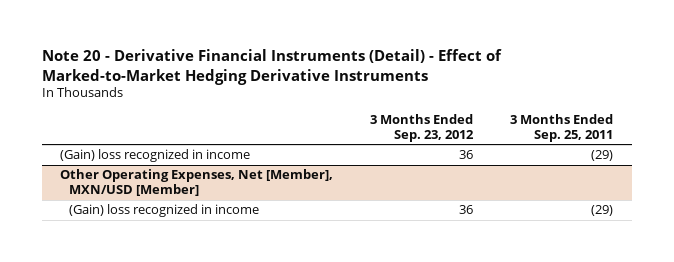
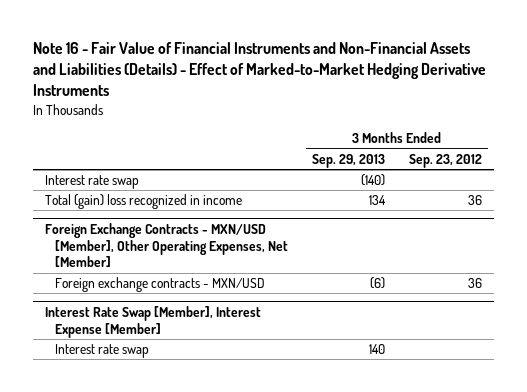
- Note 20 - Derivative Financial Instruments (Detail) - Effect of Marked-to-Market Hedging Derivative Instruments
+ Note 16 - Fair Value of Financial Instruments and Non-Financial Assets and Liabilities (Details) - Effect of Marked-to-Market Hedging Derivative Instruments
- | 3 Months Ended Sep. 23, 2012 | 3 Months Ended Sep. 25, 2011
+ | 3 Months Ended Sep. 29, 2013 | 3 Months Ended Sep. 23, 2012
- (Gain) loss recognized in income | 36 | (29)
- Other Operating Expenses, Net [Member], MXN/USD [Member]
- (Gain) loss recognized in income | 36 | (29)
+ Interest rate swap | (140) |
+ Total (gain) loss recognized in income | 134 | 36
+ Foreign Exchange Contracts - MXN/USD [Member], Other Operating Expenses, Net [Member]
+ Foreign exchange contracts - MXN/USD | (6) | 36
+ Interest Rate Swap [Member], Interest Expense [Member]
+ Interest rate swap | 140 |

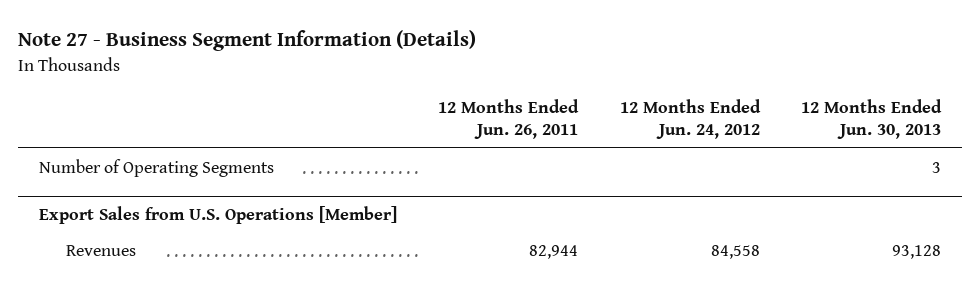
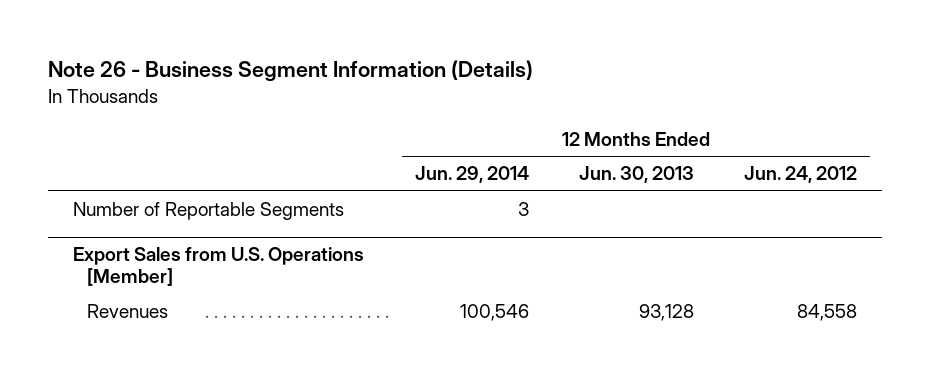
- Note 27 - Business Segment Information (Details)
+ Note 26 - Business Segment Information (Details)
- | 12 Months Ended Jun. 26, 2011 | 12 Months Ended Jun. 24, 2012 | 12 Months Ended Jun. 30, 2013
+ | 12 Months Ended Jun. 29, 2014 | 12 Months Ended Jun. 30, 2013 | 12 Months Ended Jun. 24, 2012
- Number of Operating Segments | | | 3
+ Number of Reportable Segments | 3 | |

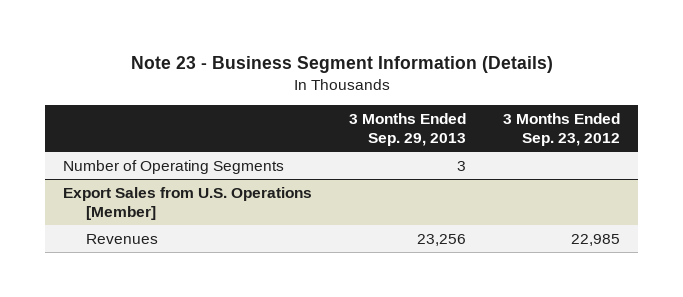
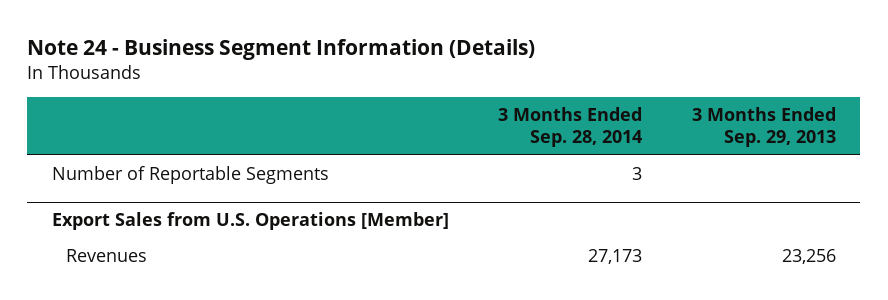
- Note 23 - Business Segment Information (Details)
+ Note 24 - Business Segment Information (Details)
- | 3 Months Ended Sep. 29, 2013 | 3 Months Ended Sep. 23, 2012
+ | 3 Months Ended Sep. 28, 2014 | 3 Months Ended Sep. 29, 2013
- Number of Operating Segments | 3 |
+ Number of Reportable Segments | 3 |

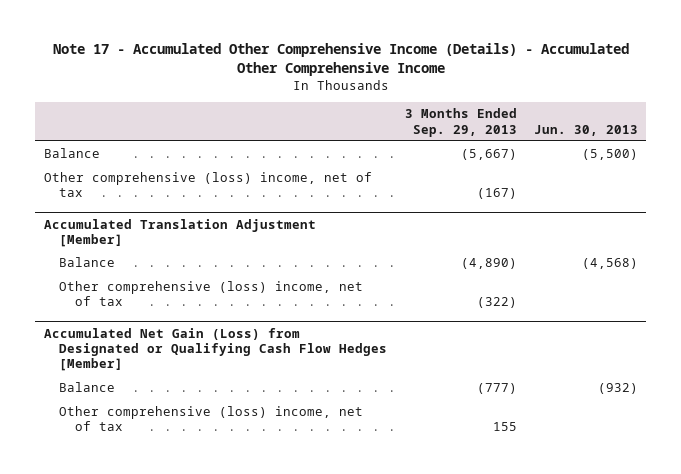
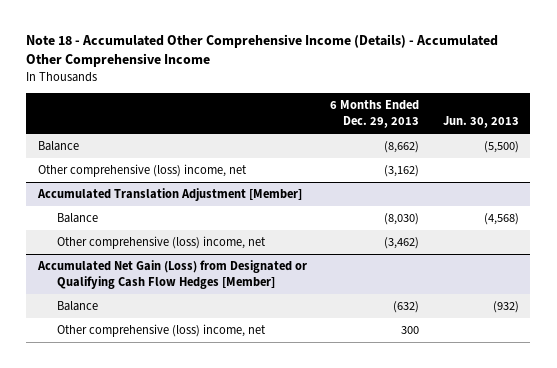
- Note 17 - Accumulated Other Comprehensive Income (Details) - Accumulated Other Comprehensive Income
+ Note 18 - Accumulated Other Comprehensive Income (Details) - Accumulated Other Comprehensive Income
- | 3 Months Ended Sep. 29, 2013 | Jun. 30, 2013
+ | 6 Months Ended Dec. 29, 2013 | Jun. 30, 2013
- Other comprehensive (loss) income, net of tax | (167) |
+ Other comprehensive (loss) income, net | (3,162) |
@ Accumulated Translation Adjustment [Member]
- Other comprehensive (loss) income, net of tax | (322) |
+ Other comprehensive (loss) income, net | (3,462) |
@ Accumulated Net Gain (Loss) from Designated or Qualifying Cash Flow Hedges [Member]
- Other comprehensive (loss) income, net of tax | 155 |
+ Other comprehensive (loss) income, net | 300 |

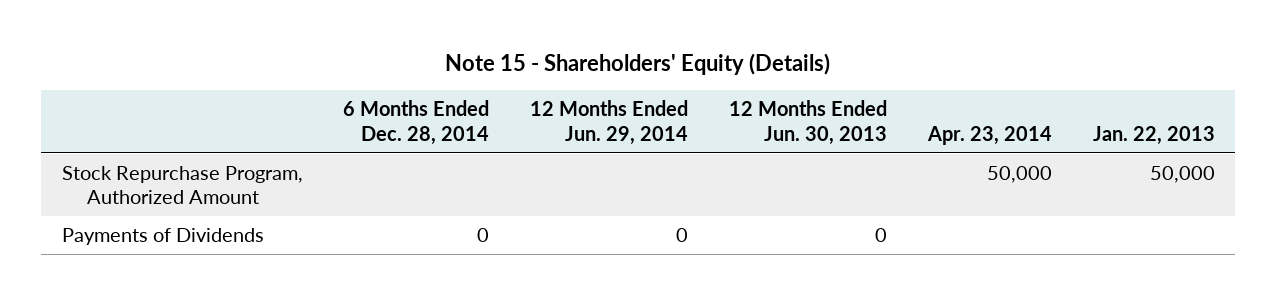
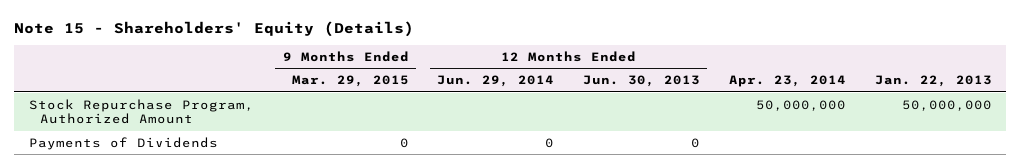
- | 6 Months Ended Dec. 28, 2014 | 12 Months Ended Jun. 29, 2014 | 12 Months Ended Jun. 30, 2013 | Apr. 23, 2014 | Jan. 22, 2013
+ | 9 Months Ended Mar. 29, 2015 | 12 Months Ended Jun. 29, 2014 | 12 Months Ended Jun. 30, 2013 | Apr. 23, 2014 | Jan. 22, 2013
- Stock Repurchase Program, Authorized Amount | | | | 50,000 | 50,000
+ Stock Repurchase Program, Authorized Amount | | | | 50,000,000 | 50,000,000

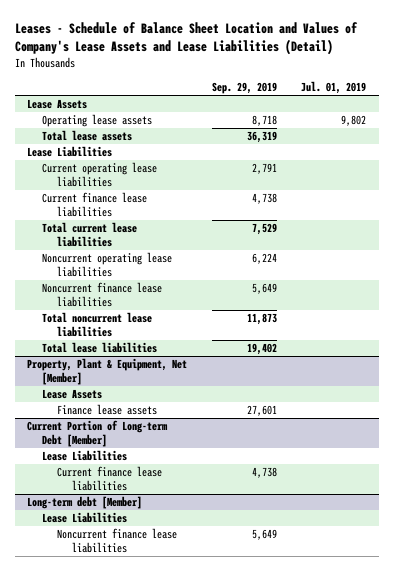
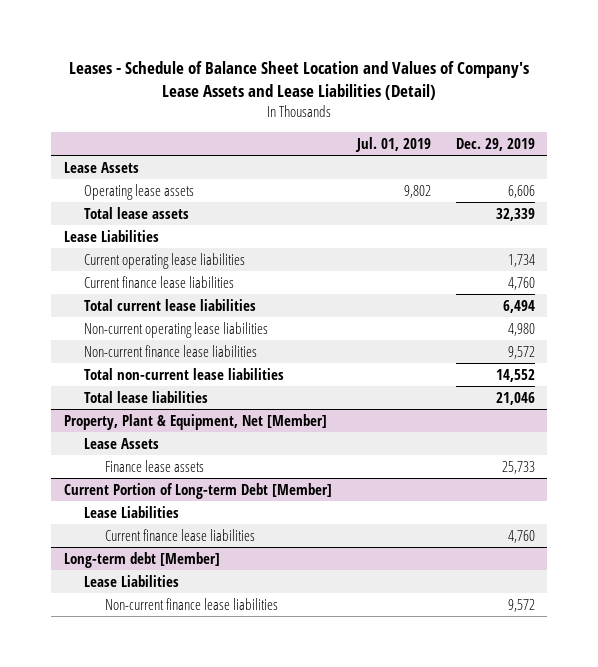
- | Sep. 29, 2019 | Jul. 01, 2019
+ | Jul. 01, 2019 | Dec. 29, 2019
- Noncurrent operating lease liabilities | 6,224 |
- Noncurrent finance lease liabilities | 5,649 |
- Total noncurrent lease liabilities | 11,873 |
+ Non-current operating lease liabilities | | 4,980
+ Non-current finance lease liabilities | | 9,572
+ Total non-current lease liabilities | | 14,552
@ Long-term debt [Member]
- Noncurrent finance lease liabilities | 5,649 |
+ Non-current finance lease liabilities | | 9,572

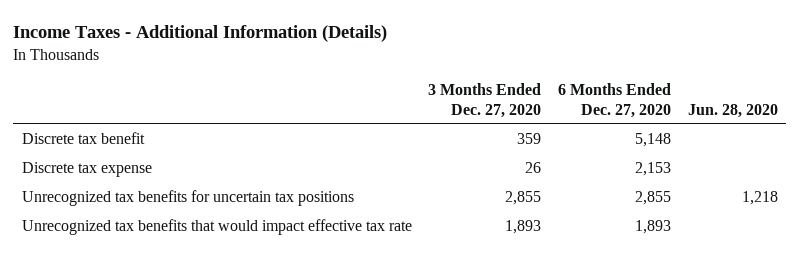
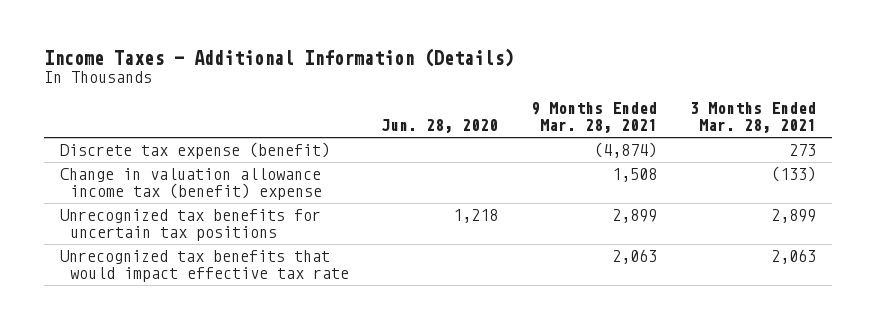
- | 3 Months Ended Dec. 27, 2020 | 6 Months Ended Dec. 27, 2020 | Jun. 28, 2020
+ | Jun. 28, 2020 | 9 Months Ended Mar. 28, 2021 | 3 Months Ended Mar. 28, 2021
- Discrete tax benefit | 359 | 5,148 |
- Discrete tax expense | 26 | 2,153 |
+ Discrete tax expense (benefit) | | (4,874) | 273
+ Change in valuation allowance income tax (benefit) expense | | 1,508 | (133)

